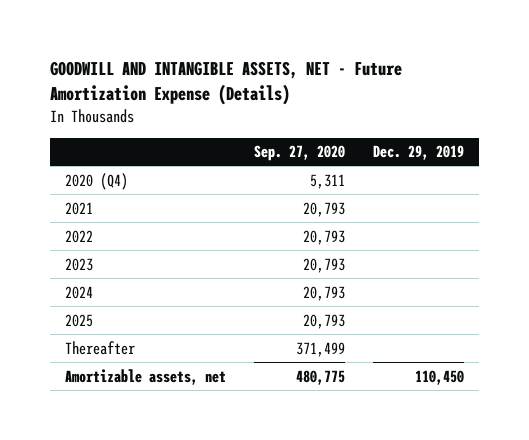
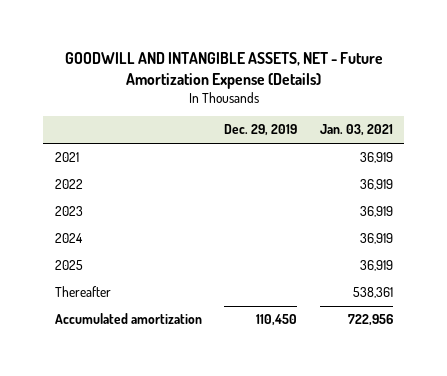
- | Sep. 27, 2020 | Dec. 29, 2019
+ | Dec. 29, 2019 | Jan. 03, 2021
- 2020 (Q4) | 5,311 |
- Amortizable assets, net | 480,775 | 110,450
+ Accumulated amortization | 110,450 | 722,956

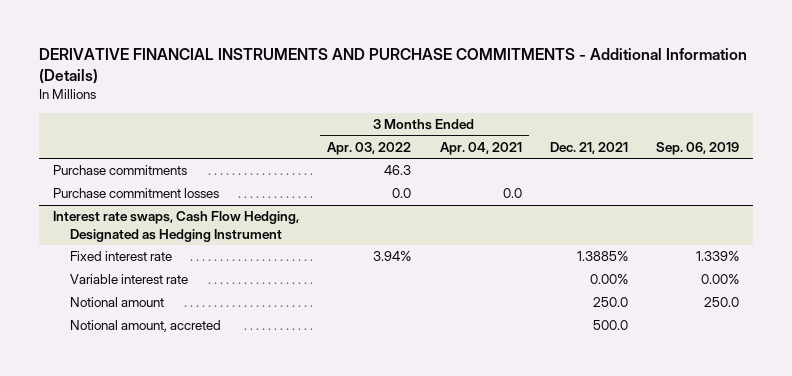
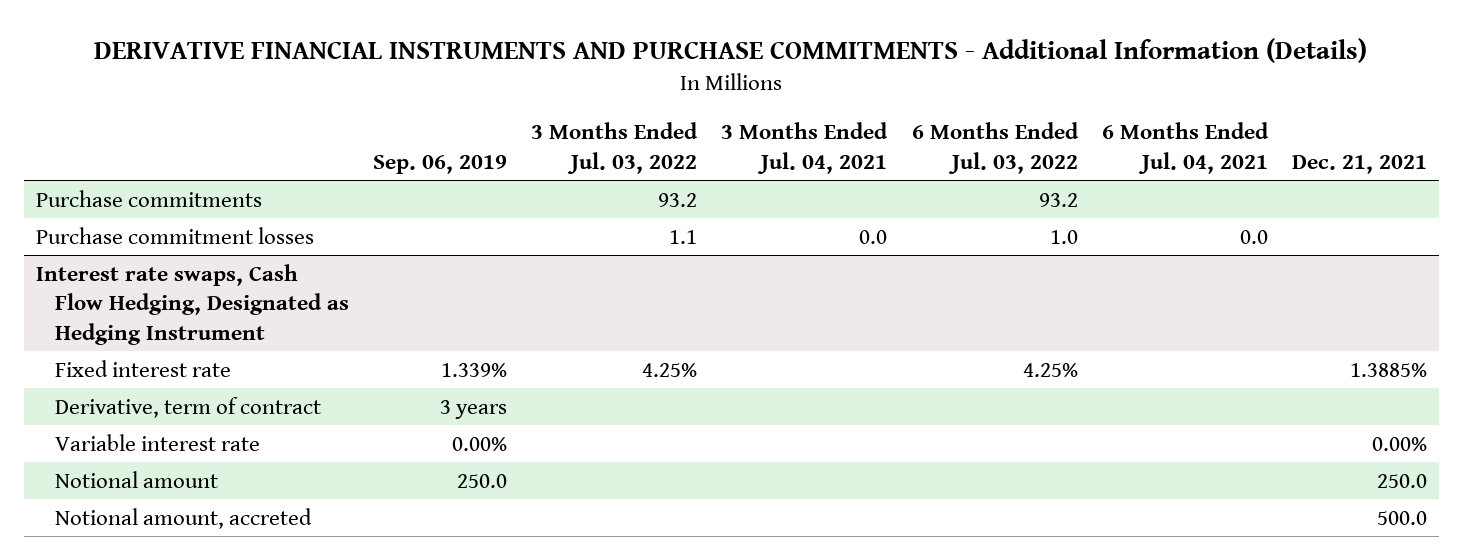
- | 3 Months Ended Apr. 03, 2022 | 3 Months Ended Apr. 04, 2021 | Dec. 21, 2021 | Sep. 06, 2019
+ | Sep. 06, 2019 | 3 Months Ended Jul. 03, 2022 | 3 Months Ended Jul. 04, 2021 | 6 Months Ended Jul. 03, 2022 | 6 Months Ended Jul. 04, 2021 | Dec. 21, 2021
@ Interest rate swaps, Cash Flow Hedging, Designated as Hedging Instrument
+ Derivative, term of contract | 3 years | | | | |

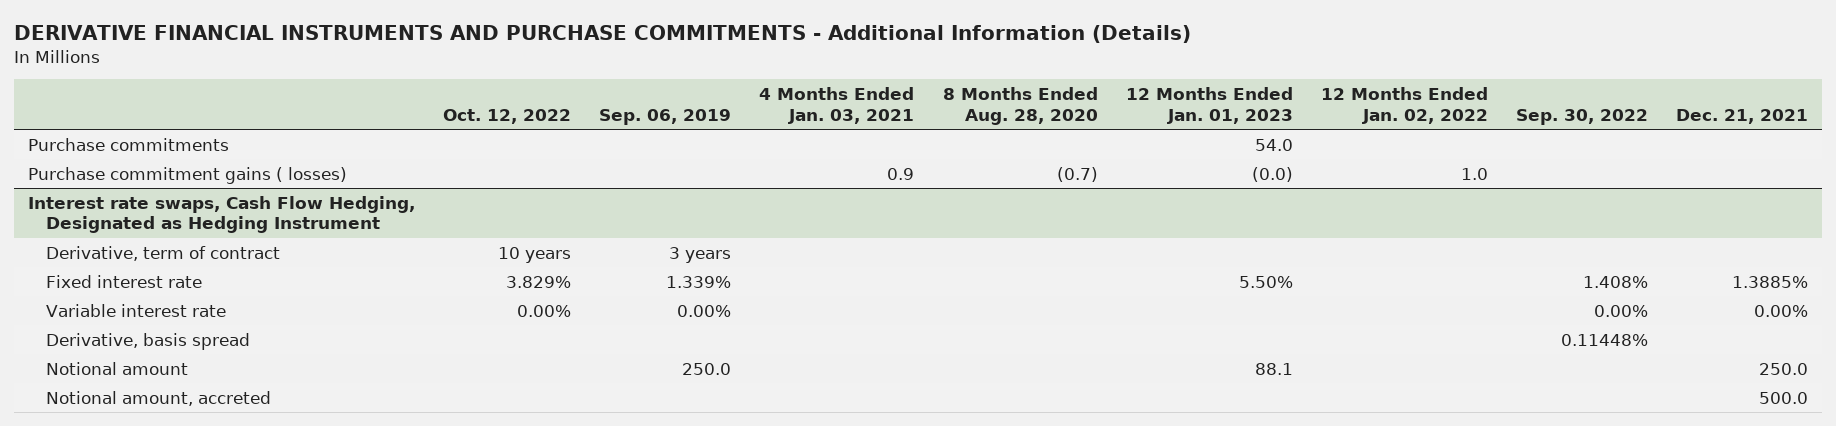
- | Sep. 06, 2019 | 3 Months Ended Jul. 03, 2022 | 3 Months Ended Jul. 04, 2021 | 6 Months Ended Jul. 03, 2022 | 6 Months Ended Jul. 04, 2021 | Dec. 21, 2021
+ | Oct. 12, 2022 | Sep. 06, 2019 | 4 Months Ended Jan. 03, 2021 | 8 Months Ended Aug. 28, 2020 | 12 Months Ended Jan. 01, 2023 | 12 Months Ended Jan. 02, 2022 | Sep. 30, 2022 | Dec. 21, 2021
- Purchase commitment losses | | 1.1 | 0.0 | 1.0 | 0.0 |
+ Purchase commitment gains ( losses) | | | 0.9 | (0.7) | (0.0) | 1.0 | |
@ Interest rate swaps, Cash Flow Hedging, Designated as Hedging Instrument
moved down: Fixed interest rate | 3.829% | 1.339% | | | 5.50% | | 1.408% | 1.3885%
+ Derivative, basis spread | | | | | | | 0.11448% |

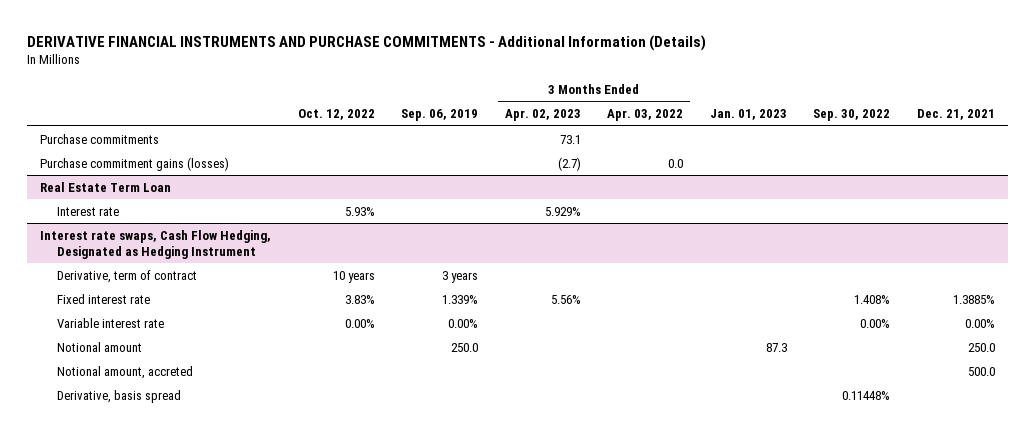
- | Oct. 12, 2022 | Sep. 06, 2019 | 4 Months Ended Jan. 03, 2021 | 8 Months Ended Aug. 28, 2020 | 12 Months Ended Jan. 01, 2023 | 12 Months Ended Jan. 02, 2022 | Sep. 30, 2022 | Dec. 21, 2021
+ | Oct. 12, 2022 | Sep. 06, 2019 | 3 Months Ended Apr. 02, 2023 | 3 Months Ended Apr. 03, 2022 | Jan. 01, 2023 | Sep. 30, 2022 | Dec. 21, 2021
- Purchase commitment gains ( losses) | | | 0.9 | (0.7) | (0.0) | 1.0 | |
+ Purchase commitment gains (losses) | | | (2.7) | 0.0 | | |
+ Real Estate Term Loan
+ Interest rate | 5.93% | | 5.929% | | | |
@ Interest rate swaps, Cash Flow Hedging, Designated as Hedging Instrument
- Fixed interest rate | 3.829% | 1.339% | | | 5.50% | | 1.408% | 1.3885%
+ Fixed interest rate | 3.83% | 1.339% | 5.56% | | | 1.408% | 1.3885%
moved down: Derivative, basis spread | | | | | | 0.11448% |

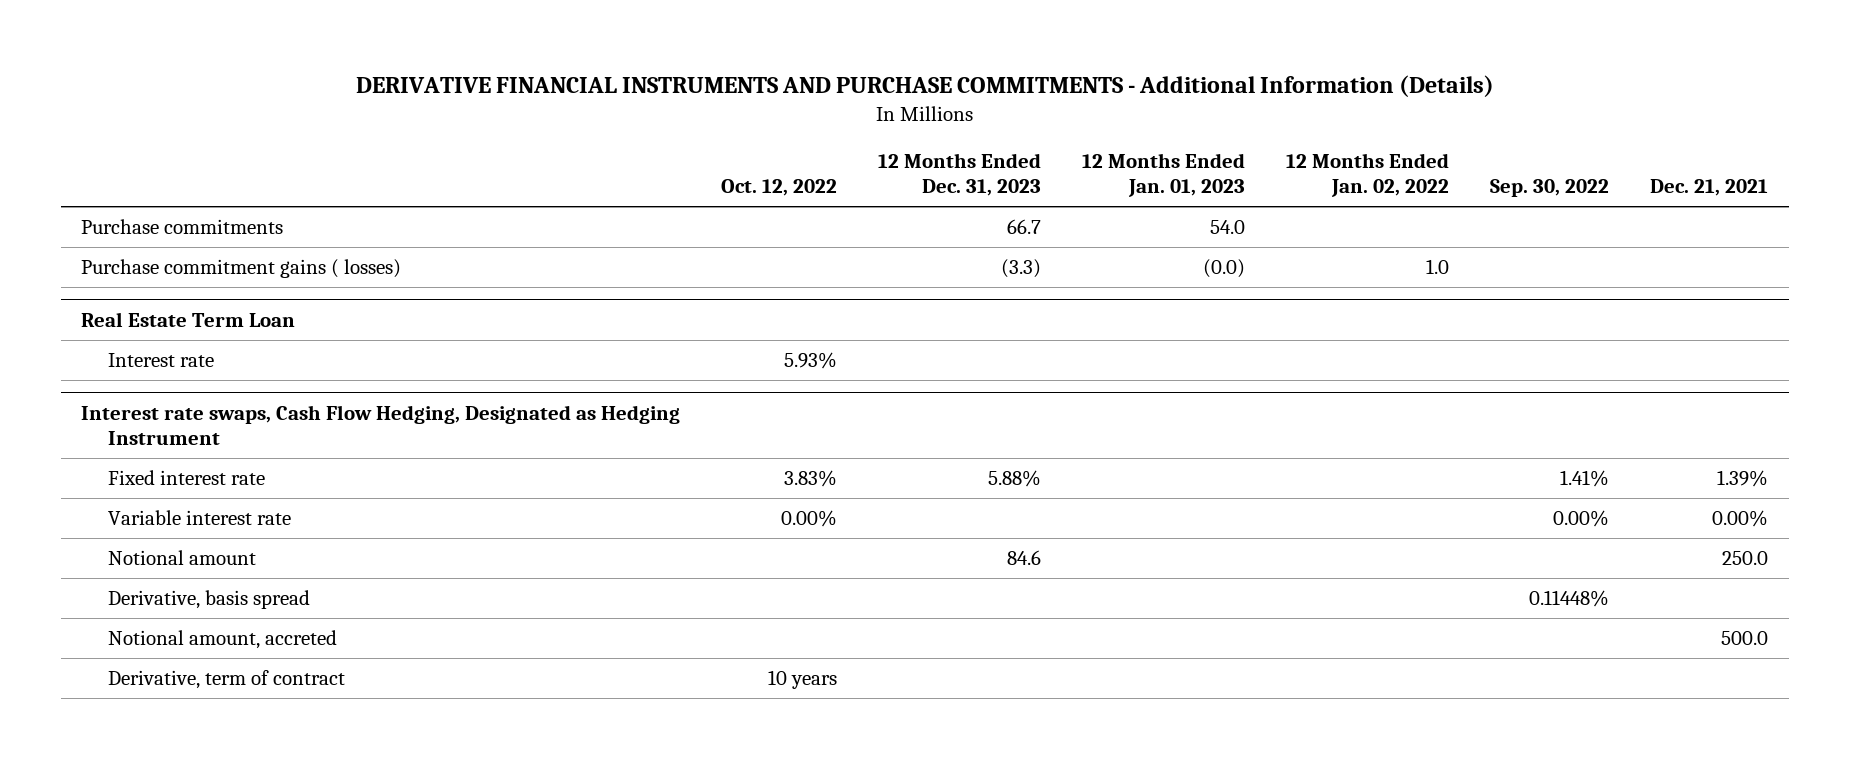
- | Oct. 12, 2022 | Sep. 06, 2019 | 3 Months Ended Apr. 02, 2023 | 3 Months Ended Apr. 03, 2022 | Jan. 01, 2023 | Sep. 30, 2022 | Dec. 21, 2021
+ | Oct. 12, 2022 | 12 Months Ended Dec. 31, 2023 | 12 Months Ended Jan. 01, 2023 | 12 Months Ended Jan. 02, 2022 | Sep. 30, 2022 | Dec. 21, 2021
- Purchase commitment gains (losses) | | | (2.7) | 0.0 | | |
+ Purchase commitment gains ( losses) | | (3.3) | (0.0) | 1.0 | |
@ Interest rate swaps, Cash Flow Hedging, Designated as Hedging Instrument
- Fixed interest rate | 3.83% | 1.339% | 5.56% | | | 1.408% | 1.3885%
+ Fixed interest rate | 3.83% | 5.88% | | | 1.41% | 1.39%
moved down: Notional amount, accreted | | | | | | 500.0
moved down: Derivative, term of contract | 10 years | | | | |

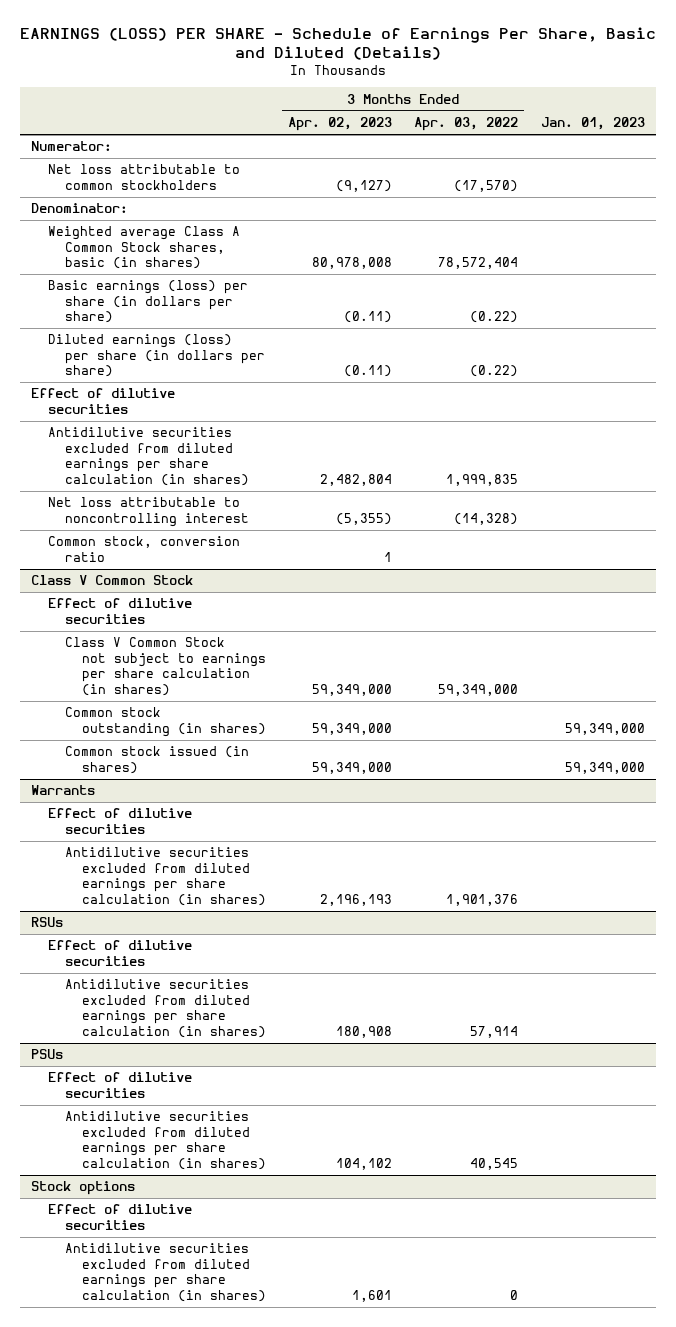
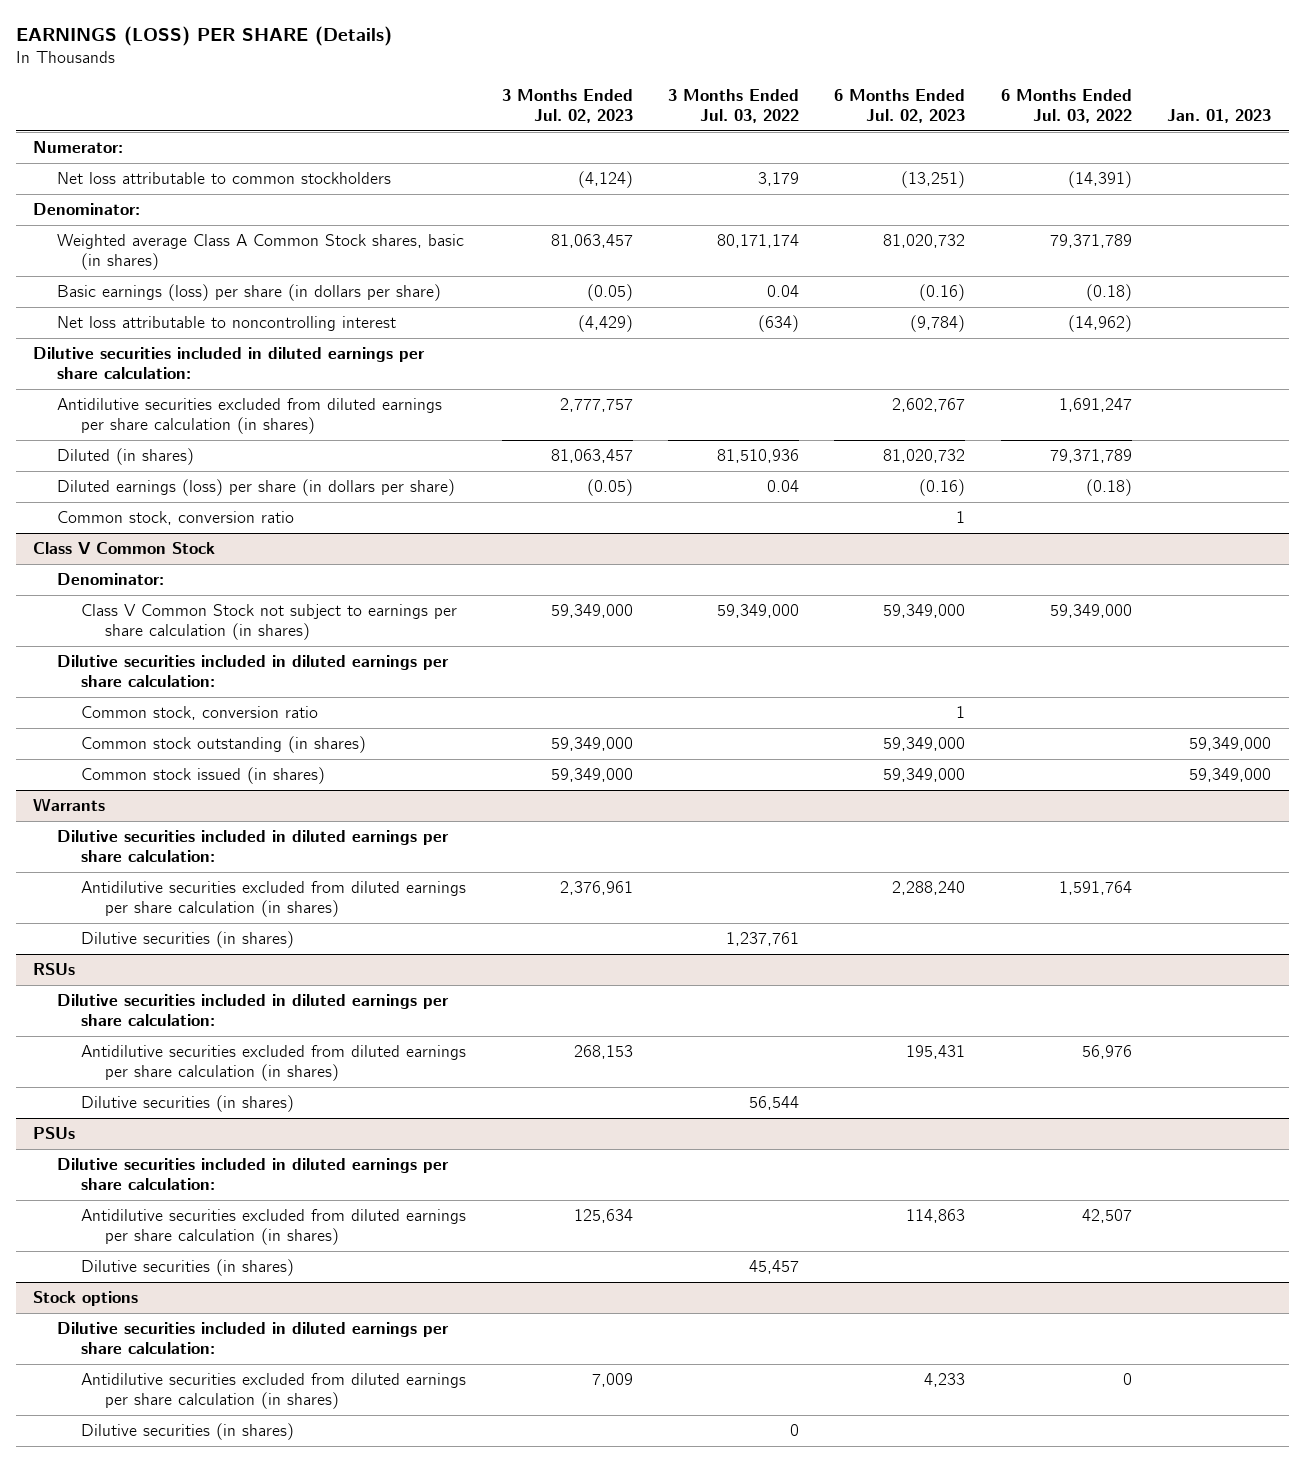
- EARNINGS (LOSS) PER SHARE - Schedule of Earnings Per Share, Basic and Diluted (Details)
+ EARNINGS (LOSS) PER SHARE (Details)
- | 3 Months Ended Apr. 02, 2023 | 3 Months Ended Apr. 03, 2022 | Jan. 01, 2023
+ | 3 Months Ended Jul. 02, 2023 | 3 Months Ended Jul. 03, 2022 | 6 Months Ended Jul. 02, 2023 | 6 Months Ended Jul. 03, 2022 | Jan. 01, 2023
- Effect of dilutive securities
+ Dilutive securities included in diluted earnings per share calculation:
moved down: Antidilutive securities excluded from diluted earnings per share calculation (in shares) | 2,777,757 | | 2,602,767 | 1,691,247 |
+ Diluted (in shares) | 81,063,457 | 81,510,936 | 81,020,732 | 79,371,789 |
moved down: Diluted earnings (loss) per share (in dollars per share) | (0.05) | 0.04 | (0.16) | (0.18) |
@ Class V Common Stock
- Effect of dilutive securities
+ Denominator:
+ Dilutive securities included in diluted earnings per share calculation:
+ Common stock, conversion ratio | | | 1 | |
@ Warrants
- Effect of dilutive securities
+ Dilutive securities included in diluted earnings per share calculation:
+ Dilutive securities (in shares) | | 1,237,761 | | |
@ RSUs
- Effect of dilutive securities
+ Dilutive securities included in diluted earnings per share calculation:
+ Dilutive securities (in shares) | | 56,544 | | |
@ PSUs
- Effect of dilutive securities
+ Dilutive securities included in diluted earnings per share calculation:
+ Dilutive securities (in shares) | | 45,457 | | |
@ Stock options
- Effect of dilutive securities
+ Dilutive securities included in diluted earnings per share calculation:
+ Dilutive securities (in shares) | | 0 | | |

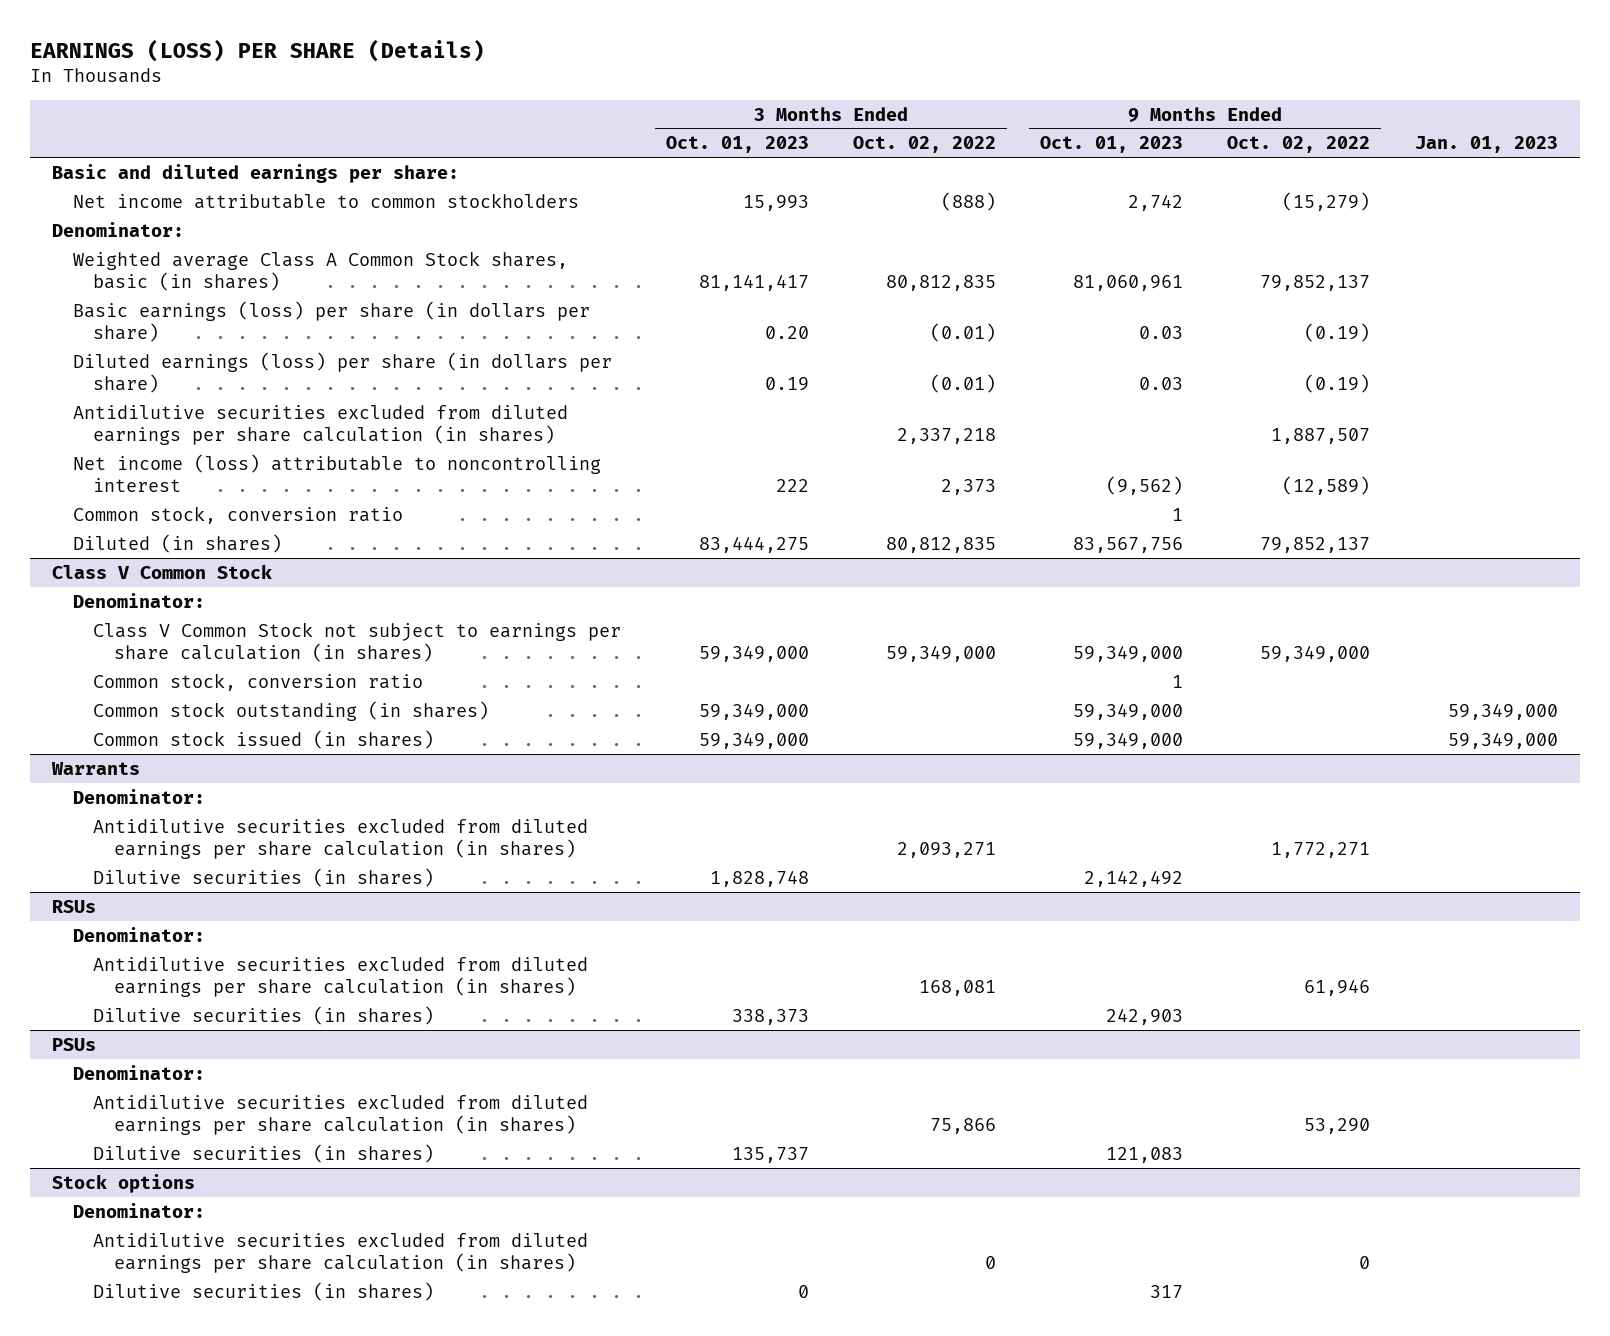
- | 3 Months Ended Jul. 02, 2023 | 3 Months Ended Jul. 03, 2022 | 6 Months Ended Jul. 02, 2023 | 6 Months Ended Jul. 03, 2022 | Jan. 01, 2023
+ | 3 Months Ended Oct. 01, 2023 | 3 Months Ended Oct. 02, 2022 | 9 Months Ended Oct. 01, 2023 | 9 Months Ended Oct. 02, 2022 | Jan. 01, 2023
- Numerator:
- Net loss attributable to common stockholders | (4,124) | 3,179 | (13,251) | (14,391) |
+ Basic and diluted earnings per share:
+ Net income attributable to common stockholders | 15,993 | (888) | 2,742 | (15,279) |
- Net loss attributable to noncontrolling interest | (4,429) | (634) | (9,784) | (14,962) |
- Dilutive securities included in diluted earnings per share calculation:
moved down: Antidilutive securities excluded from diluted earnings per share calculation (in shares) | | 2,337,218 | | 1,887,507 |
+ Net income (loss) attributable to noncontrolling interest | 222 | 2,373 | (9,562) | (12,589) |
moved down: Diluted (in shares) | 83,444,275 | 80,812,835 | 83,567,756 | 79,852,137 |
@ Class V Common Stock
- Dilutive securities included in diluted earnings per share calculation:
@ Warrants
- Dilutive securities included in diluted earnings per share calculation:
+ Denominator:
@ RSUs
- Dilutive securities included in diluted earnings per share calculation:
+ Denominator:
@ PSUs
- Dilutive securities included in diluted earnings per share calculation:
+ Denominator:
@ Stock options
- Dilutive securities included in diluted earnings per share calculation:
+ Denominator:

